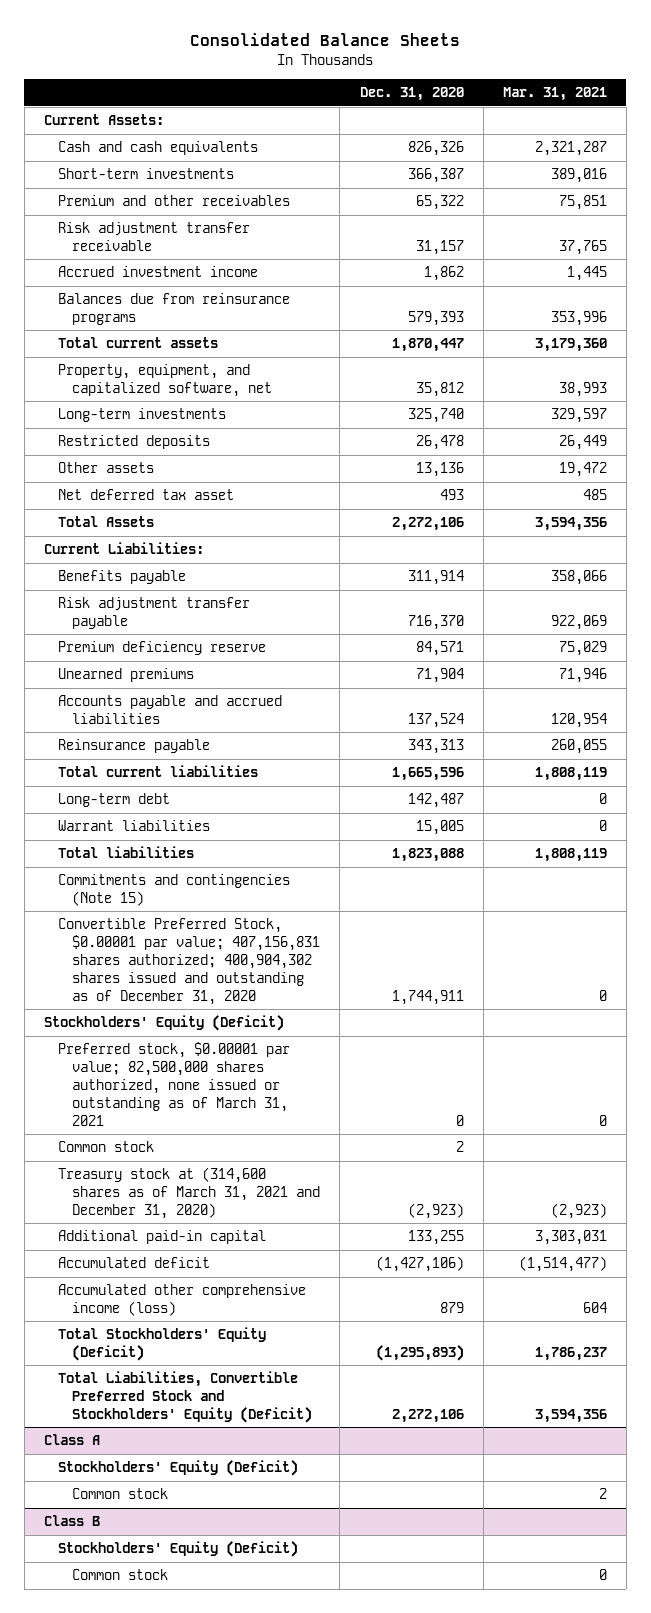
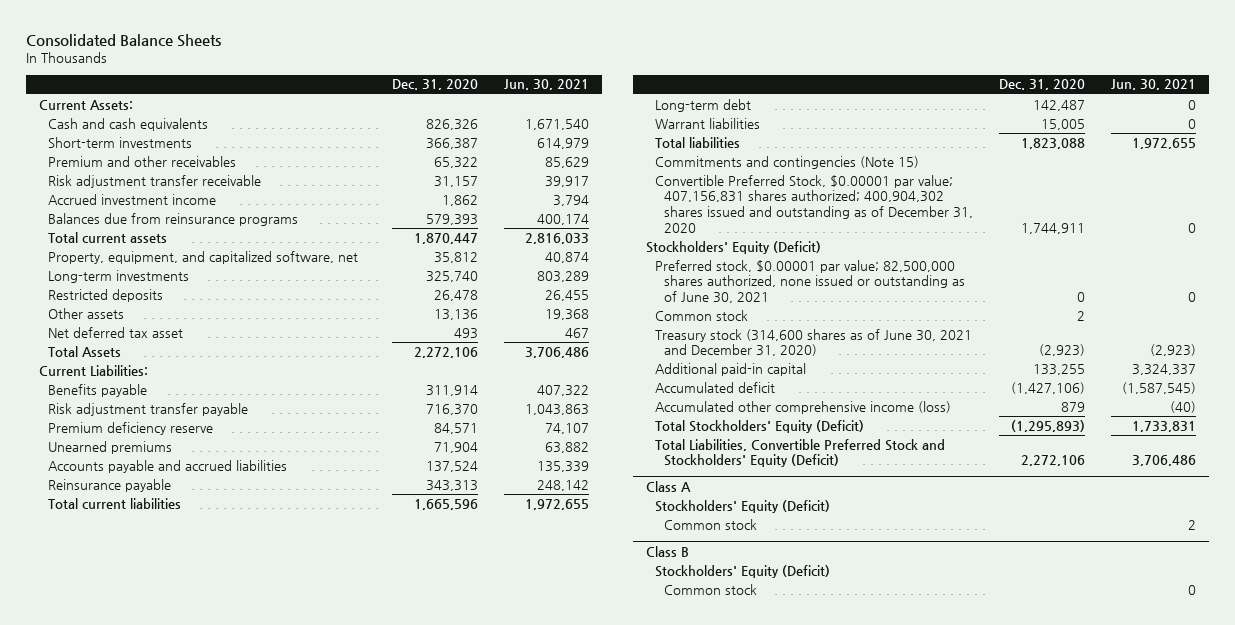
- | Dec. 31, 2020 | Mar. 31, 2021
+ | Dec. 31, 2020 | Jun. 30, 2021
- Preferred stock, $0.00001 par value; 82,500,000 shares authorized, none issued or outstanding as of March 31, 2021 | 0 | 0
+ Preferred stock, $0.00001 par value; 82,500,000 shares authorized, none issued or outstanding as of June 30, 2021 | 0 | 0
- Treasury stock at (314,600 shares as of March 31, 2021 and December 31, 2020) | (2,923) | (2,923)
+ Treasury stock (314,600 shares as of June 30, 2021 and December 31, 2020) | (2,923) | (2,923)

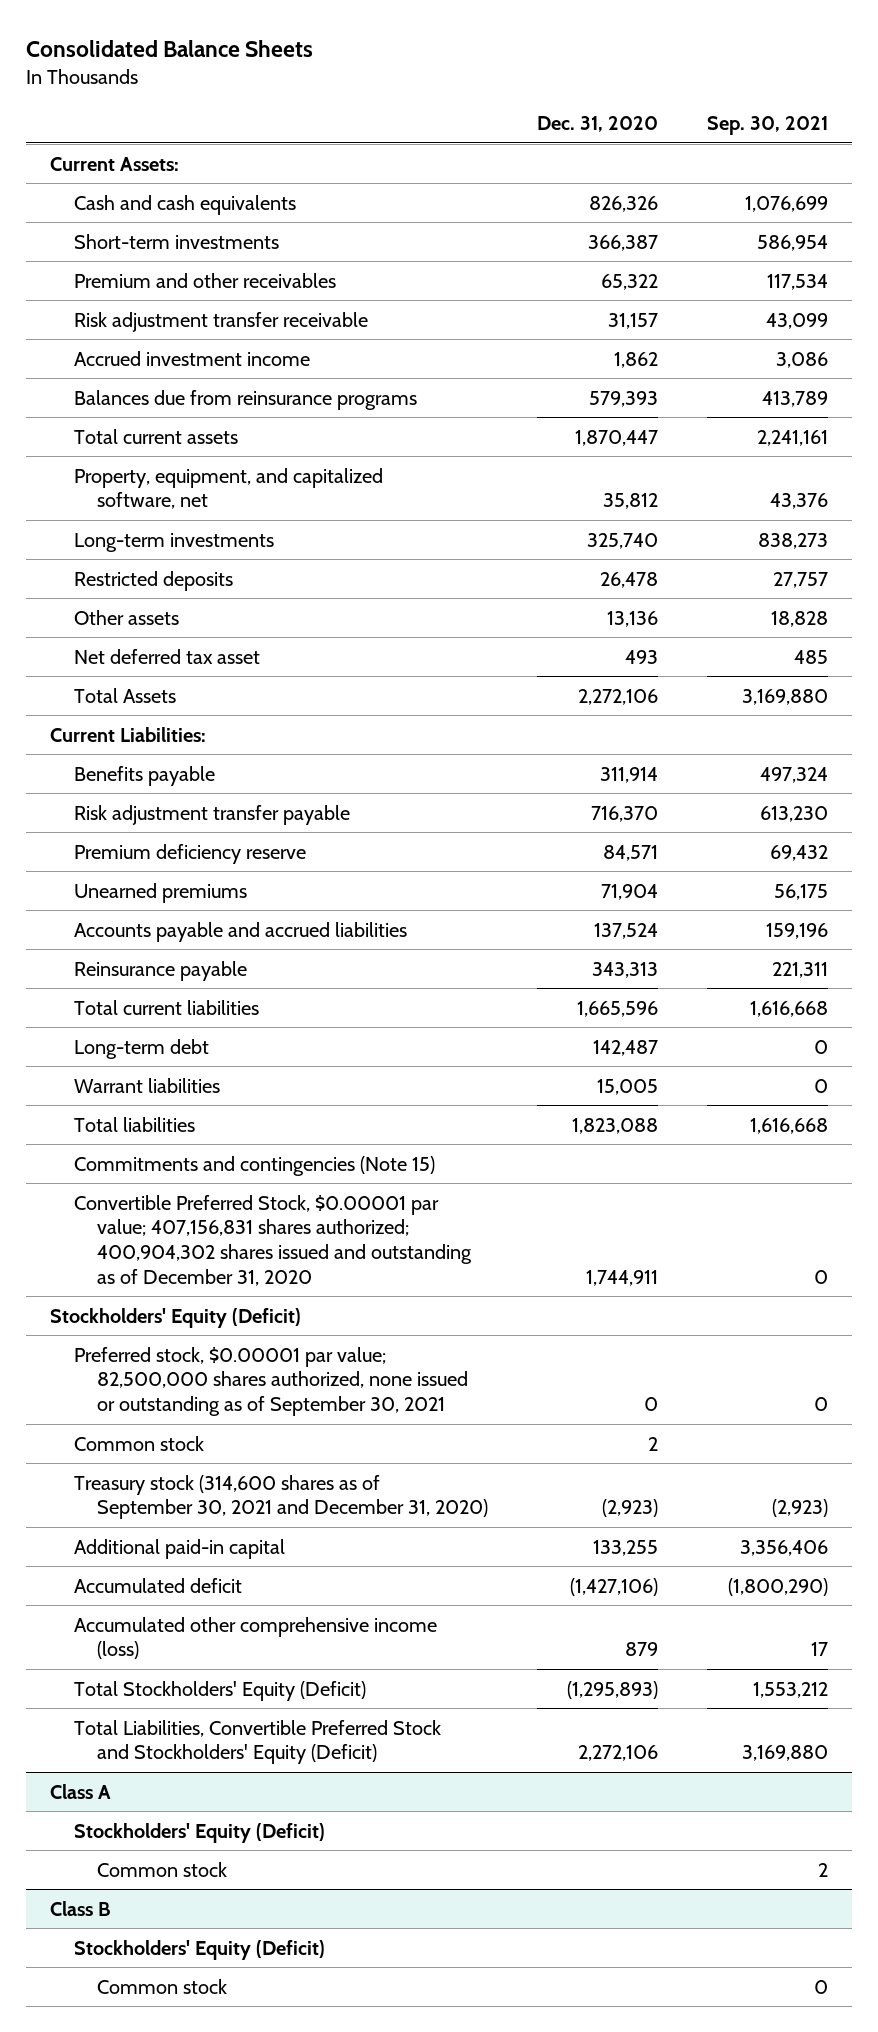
- | Dec. 31, 2020 | Jun. 30, 2021
+ | Dec. 31, 2020 | Sep. 30, 2021
- Preferred stock, $0.00001 par value; 82,500,000 shares authorized, none issued or outstanding as of June 30, 2021 | 0 | 0
+ Preferred stock, $0.00001 par value; 82,500,000 shares authorized, none issued or outstanding as of September 30, 2021 | 0 | 0
- Treasury stock (314,600 shares as of June 30, 2021 and December 31, 2020) | (2,923) | (2,923)
+ Treasury stock (314,600 shares as of September 30, 2021 and December 31, 2020) | (2,923) | (2,923)

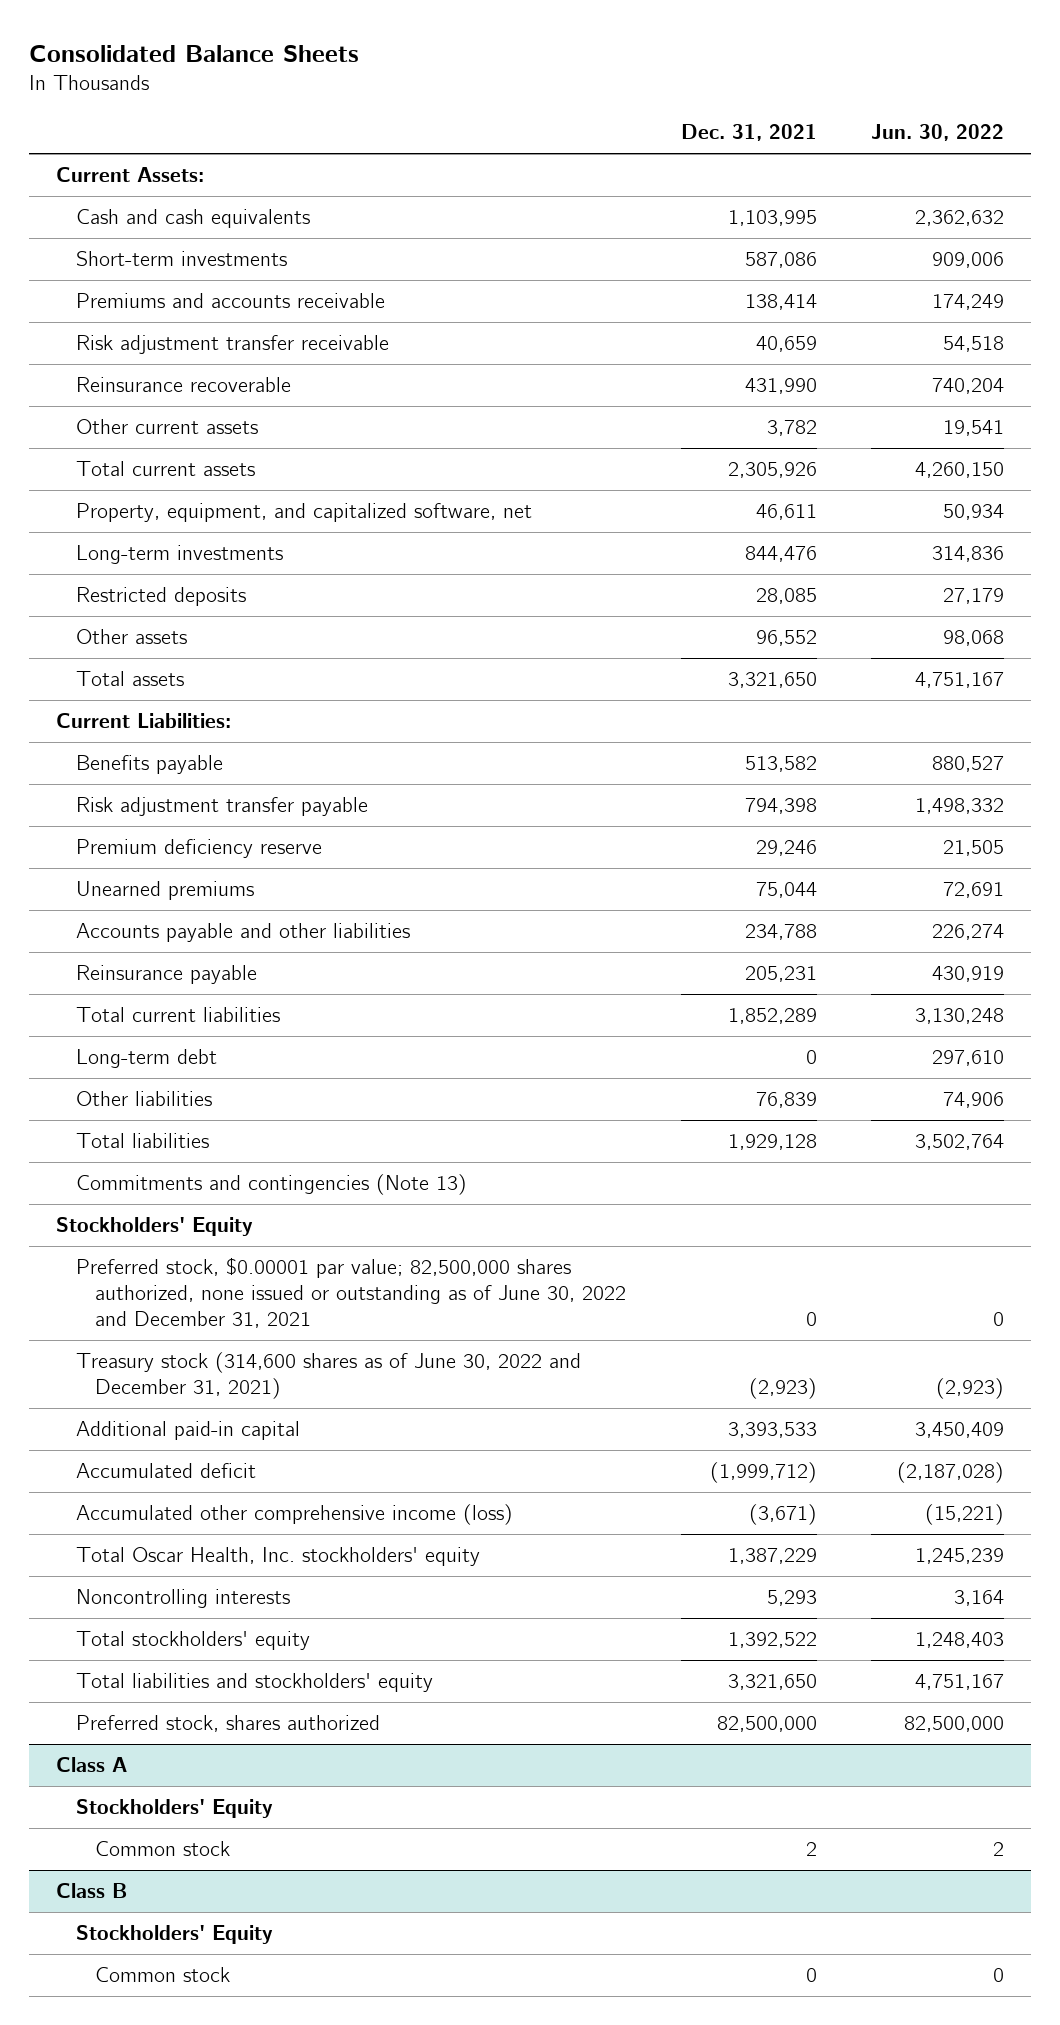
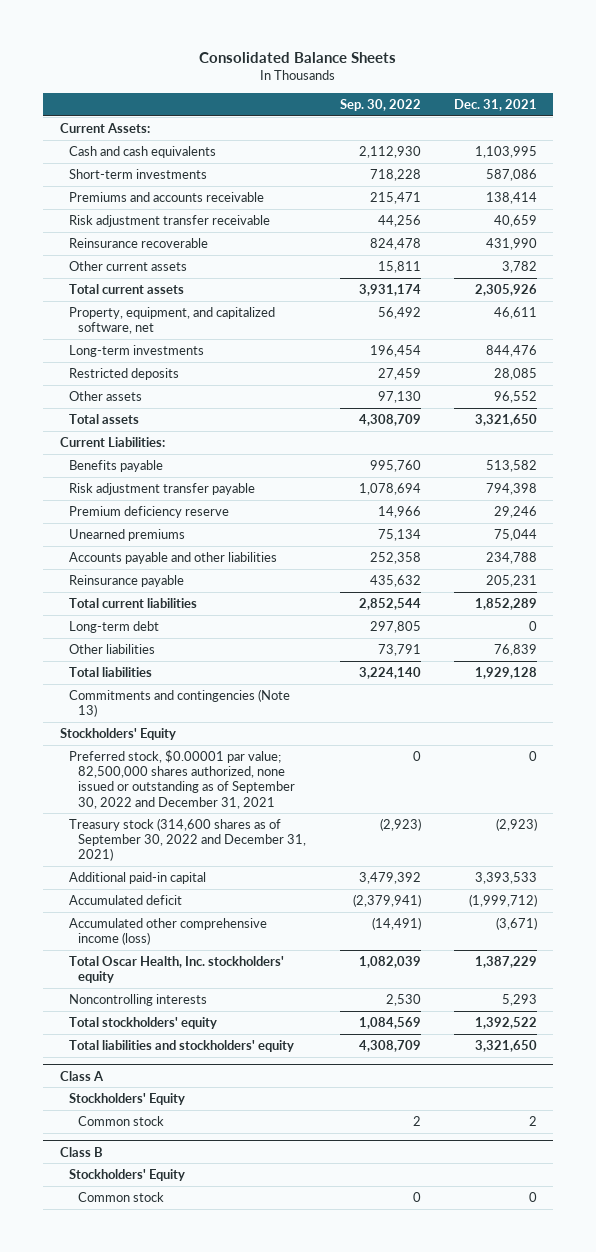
- | Dec. 31, 2021 | Jun. 30, 2022
+ | Sep. 30, 2022 | Dec. 31, 2021
- Preferred stock, $0.00001 par value; 82,500,000 shares authorized, none issued or outstanding as of June 30, 2022 and December 31, 2021 | 0 | 0
- Treasury stock (314,600 shares as of June 30, 2022 and December 31, 2021) | (2,923) | (2,923)
+ Preferred stock, $0.00001 par value; 82,500,000 shares authorized, none issued or outstanding as of September 30, 2022 and December 31, 2021 | 0 | 0
+ Treasury stock (314,600 shares as of September 30, 2022 and December 31, 2021) | (2,923) | (2,923)
- Preferred stock, shares authorized | 82,500,000 | 82,500,000

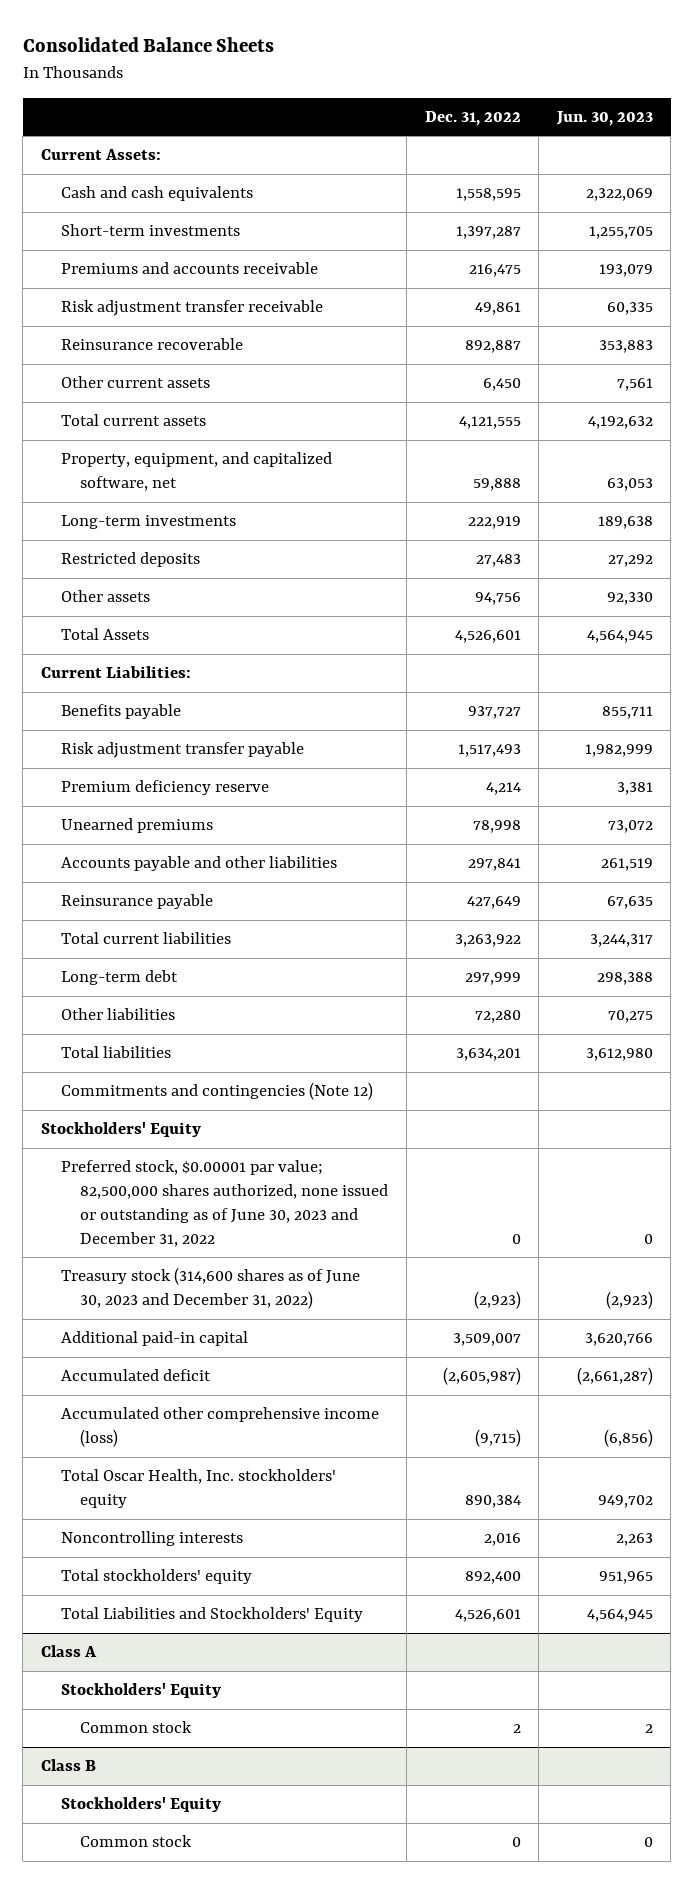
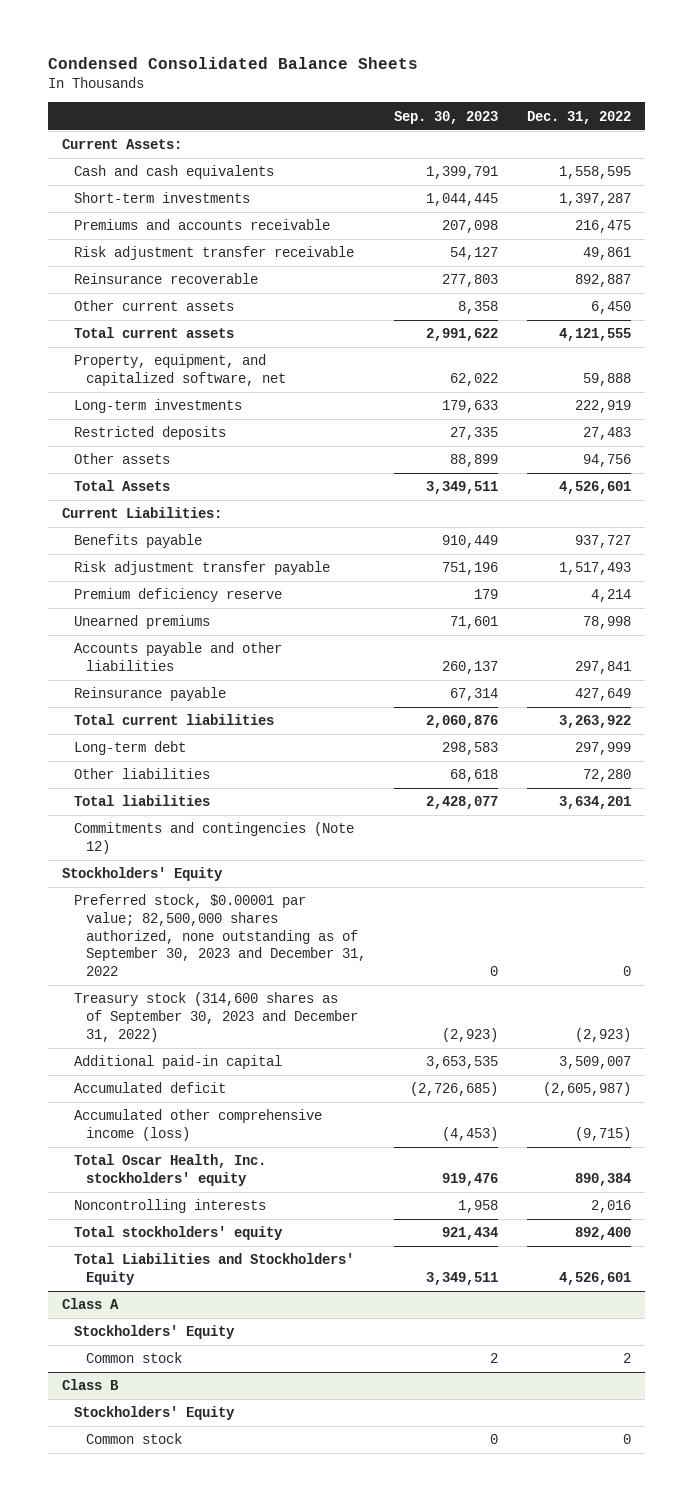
- Consolidated Balance Sheets
+ Condensed Consolidated Balance Sheets
- | Dec. 31, 2022 | Jun. 30, 2023
+ | Sep. 30, 2023 | Dec. 31, 2022
- Preferred stock, $0.00001 par value; 82,500,000 shares authorized, none issued or outstanding as of June 30, 2023 and December 31, 2022 | 0 | 0
- Treasury stock (314,600 shares as of June 30, 2023 and December 31, 2022) | (2,923) | (2,923)
+ Preferred stock, $0.00001 par value; 82,500,000 shares authorized, none outstanding as of September 30, 2023 and December 31, 2022 | 0 | 0
+ Treasury stock (314,600 shares as of September 30, 2023 and December 31, 2022) | (2,923) | (2,923)

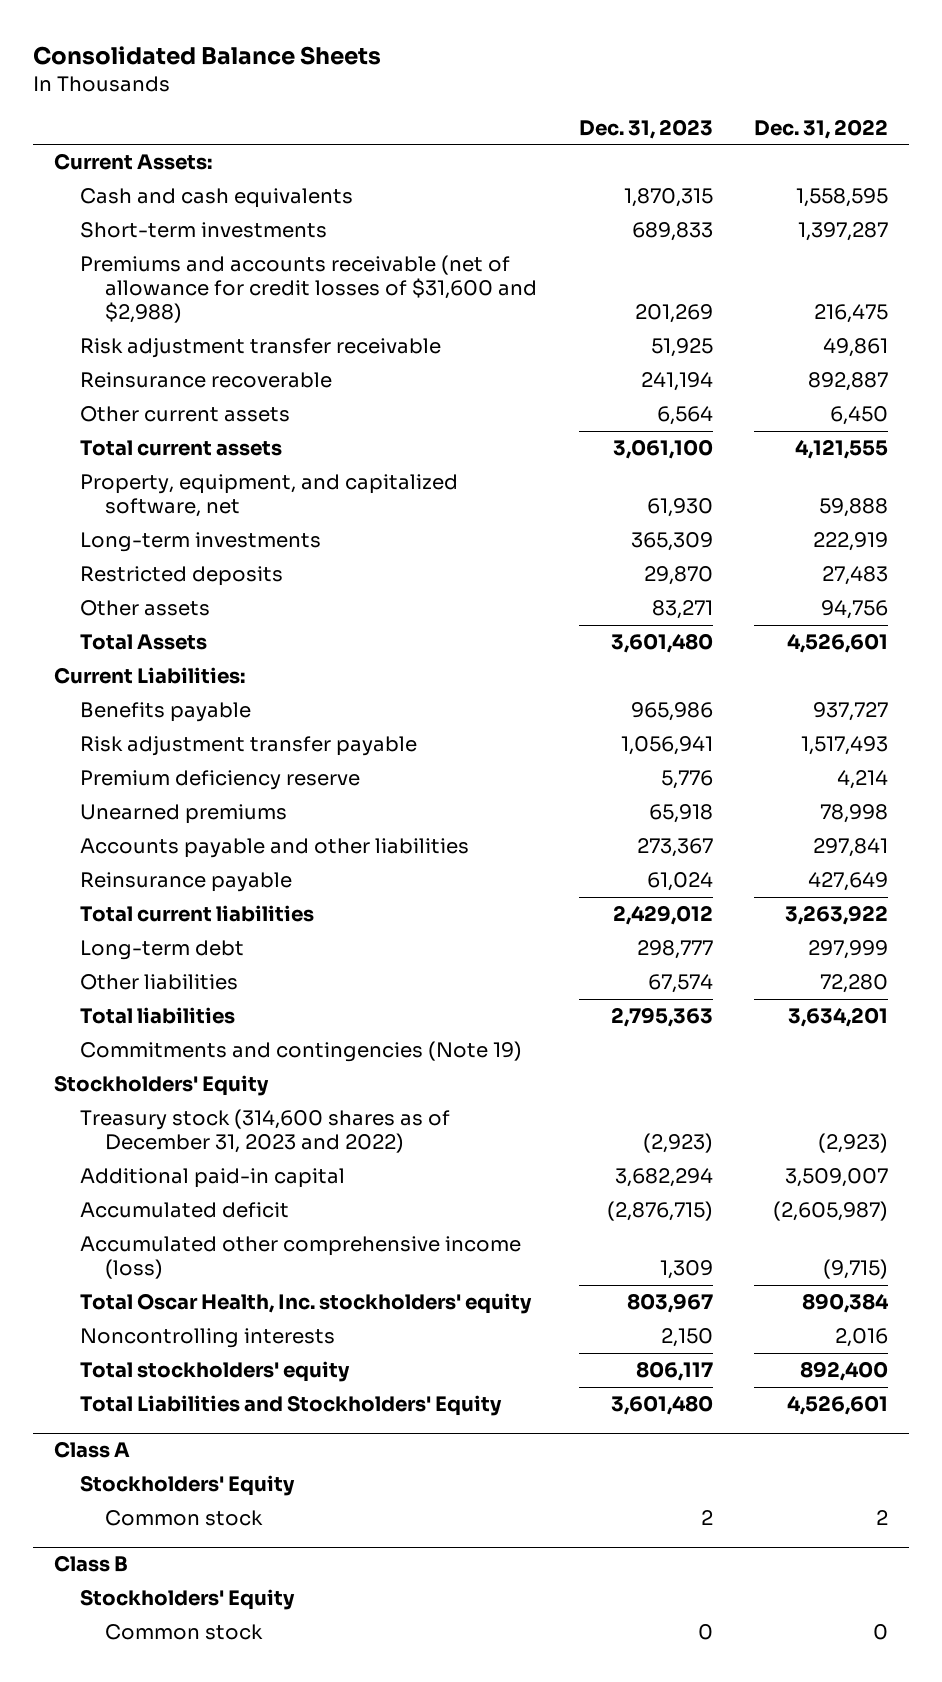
- Condensed Consolidated Balance Sheets
+ Consolidated Balance Sheets
- | Sep. 30, 2023 | Dec. 31, 2022
+ | Dec. 31, 2023 | Dec. 31, 2022
- Premiums and accounts receivable | 207,098 | 216,475
+ Premiums and accounts receivable (net of allowance for credit losses of $31,600 and $2,988) | 201,269 | 216,475
- Commitments and contingencies (Note 12)
+ Commitments and contingencies (Note 19)
- Preferred stock, $0.00001 par value; 82,500,000 shares authorized, none outstanding as of September 30, 2023 and December 31, 2022 | 0 | 0
- Treasury stock (314,600 shares as of September 30, 2023 and December 31, 2022) | (2,923) | (2,923)
+ Treasury stock (314,600 shares as of December 31, 2023 and 2022) | (2,923) | (2,923)

